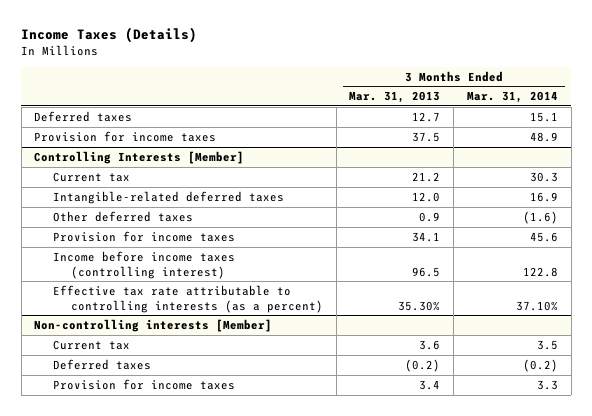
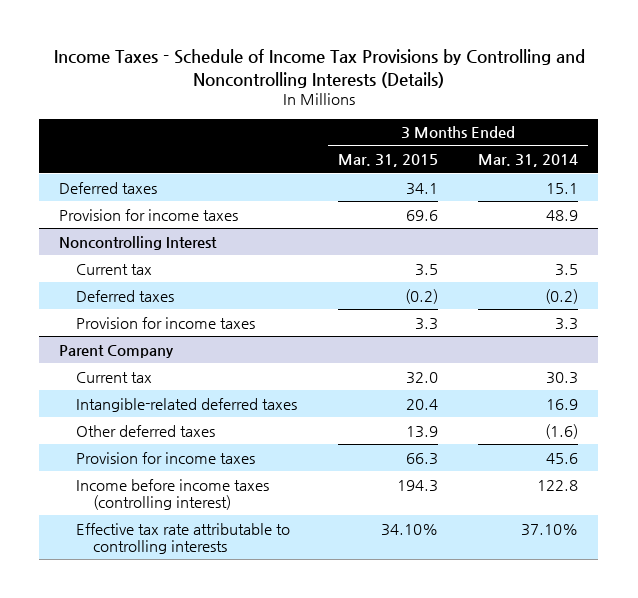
- Income Taxes (Details)
+ Income Taxes - Schedule of Income Tax Provisions by Controlling and Noncontrolling Interests (Details)
- | 3 Months Ended Mar. 31, 2013 | 3 Months Ended Mar. 31, 2014
+ | 3 Months Ended Mar. 31, 2015 | 3 Months Ended Mar. 31, 2014
- Controlling Interests [Member]
+ Noncontrolling Interest
+ Current tax | 3.5 | 3.5
+ Deferred taxes | (0.2) | (0.2)
+ Provision for income taxes | 3.3 | 3.3
+ Parent Company
- Effective tax rate attributable to controlling interests (as a percent) | 35.30% | 37.10%
- Non-controlling interests [Member]
- Current tax | 3.6 | 3.5
- Deferred taxes | (0.2) | (0.2)
- Provision for income taxes | 3.4 | 3.3
+ Effective tax rate attributable to controlling interests | 34.10% | 37.10%

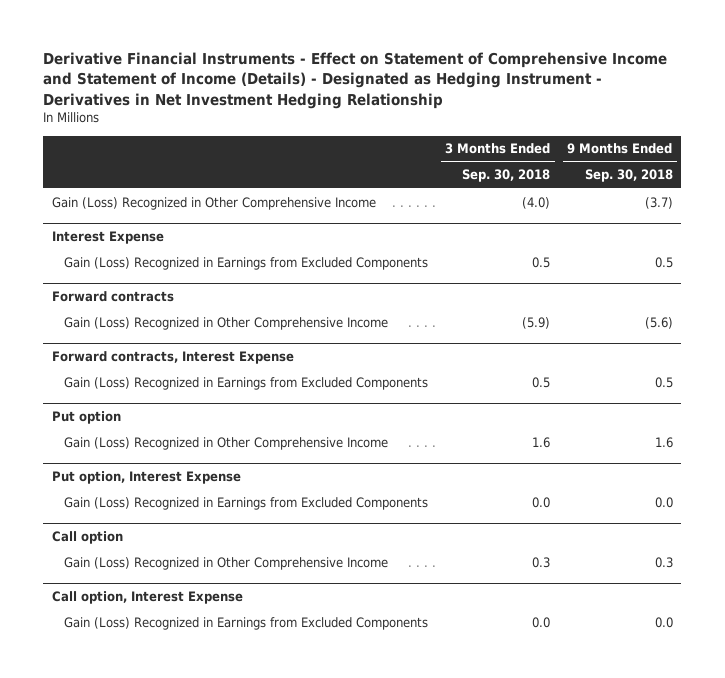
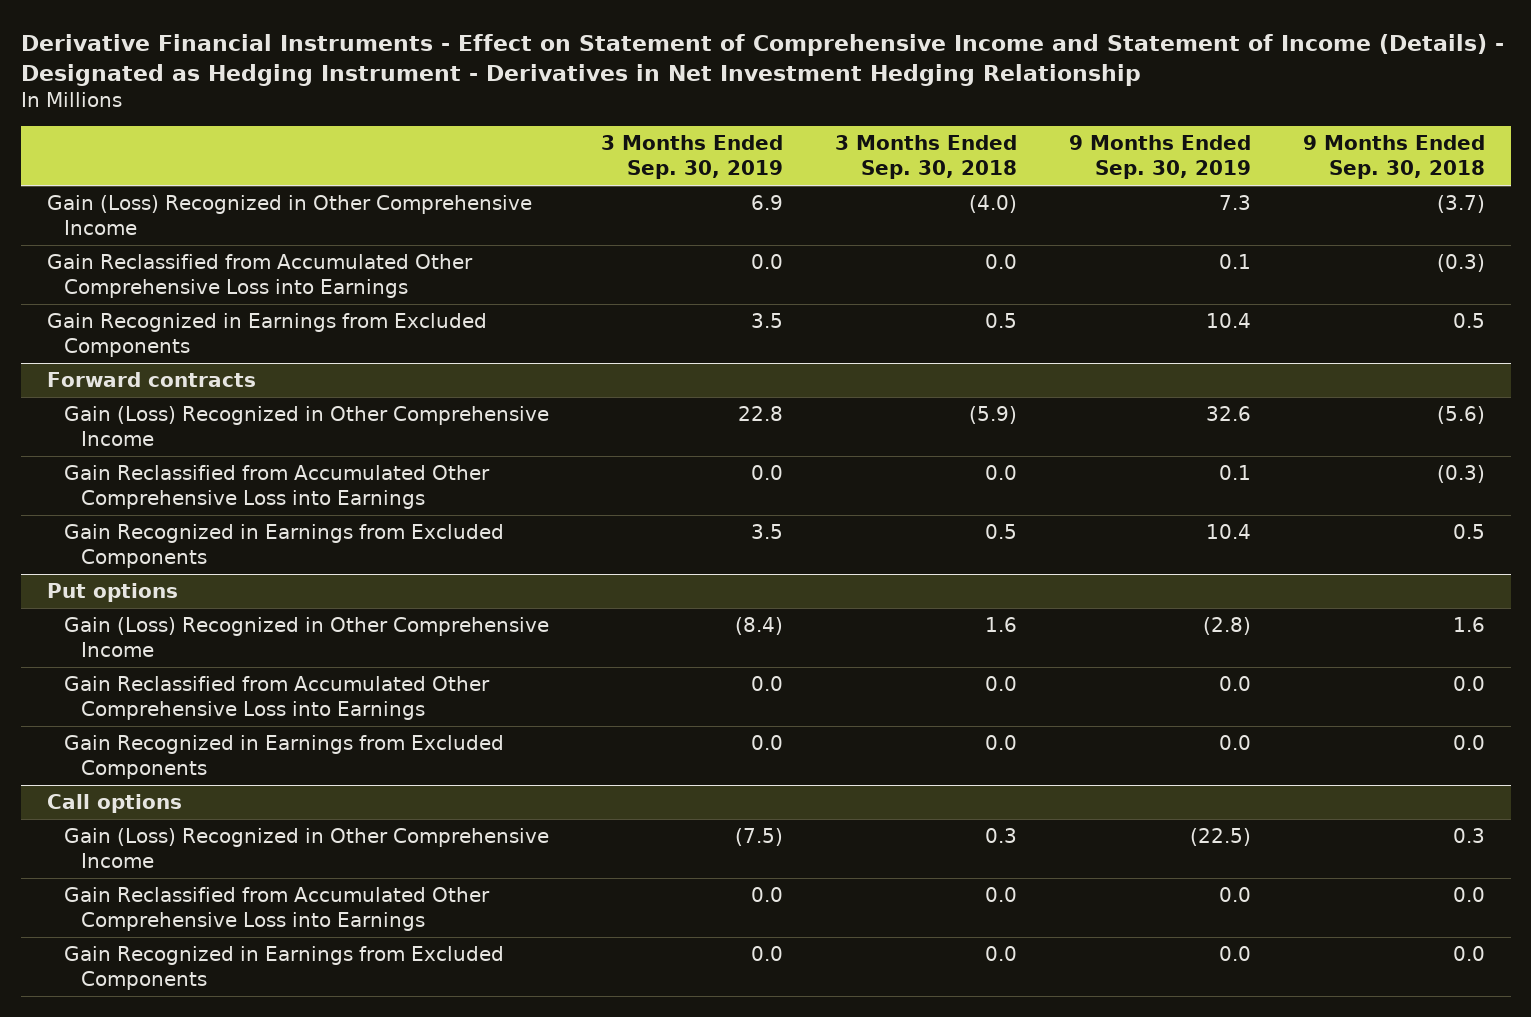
- | 3 Months Ended Sep. 30, 2018 | 9 Months Ended Sep. 30, 2018
+ | 3 Months Ended Sep. 30, 2019 | 3 Months Ended Sep. 30, 2018 | 9 Months Ended Sep. 30, 2019 | 9 Months Ended Sep. 30, 2018
- Interest Expense
- Gain (Loss) Recognized in Earnings from Excluded Components | 0.5 | 0.5
+ Gain Reclassified from Accumulated Other Comprehensive Loss into Earnings | 0.0 | 0.0 | 0.1 | (0.3)
+ Gain Recognized in Earnings from Excluded Components | 3.5 | 0.5 | 10.4 | 0.5
- Forward contracts, Interest Expense
- Gain (Loss) Recognized in Earnings from Excluded Components | 0.5 | 0.5
- Put option
@ Forward contracts
+ Gain Reclassified from Accumulated Other Comprehensive Loss into Earnings | 0.0 | 0.0 | 0.1 | (0.3)
+ Gain Recognized in Earnings from Excluded Components | 3.5 | 0.5 | 10.4 | 0.5
+ Put options
- Put option, Interest Expense
- Gain (Loss) Recognized in Earnings from Excluded Components | 0.0 | 0.0
- Call option
+ Gain Reclassified from Accumulated Other Comprehensive Loss into Earnings | 0.0 | 0.0 | 0.0 | 0.0
+ Gain Recognized in Earnings from Excluded Components | 0.0 | 0.0 | 0.0 | 0.0
+ Call options
- Call option, Interest Expense
- Gain (Loss) Recognized in Earnings from Excluded Components | 0.0 | 0.0
+ Gain Reclassified from Accumulated Other Comprehensive Loss into Earnings | 0.0 | 0.0 | 0.0 | 0.0
+ Gain Recognized in Earnings from Excluded Components | 0.0 | 0.0 | 0.0 | 0.0

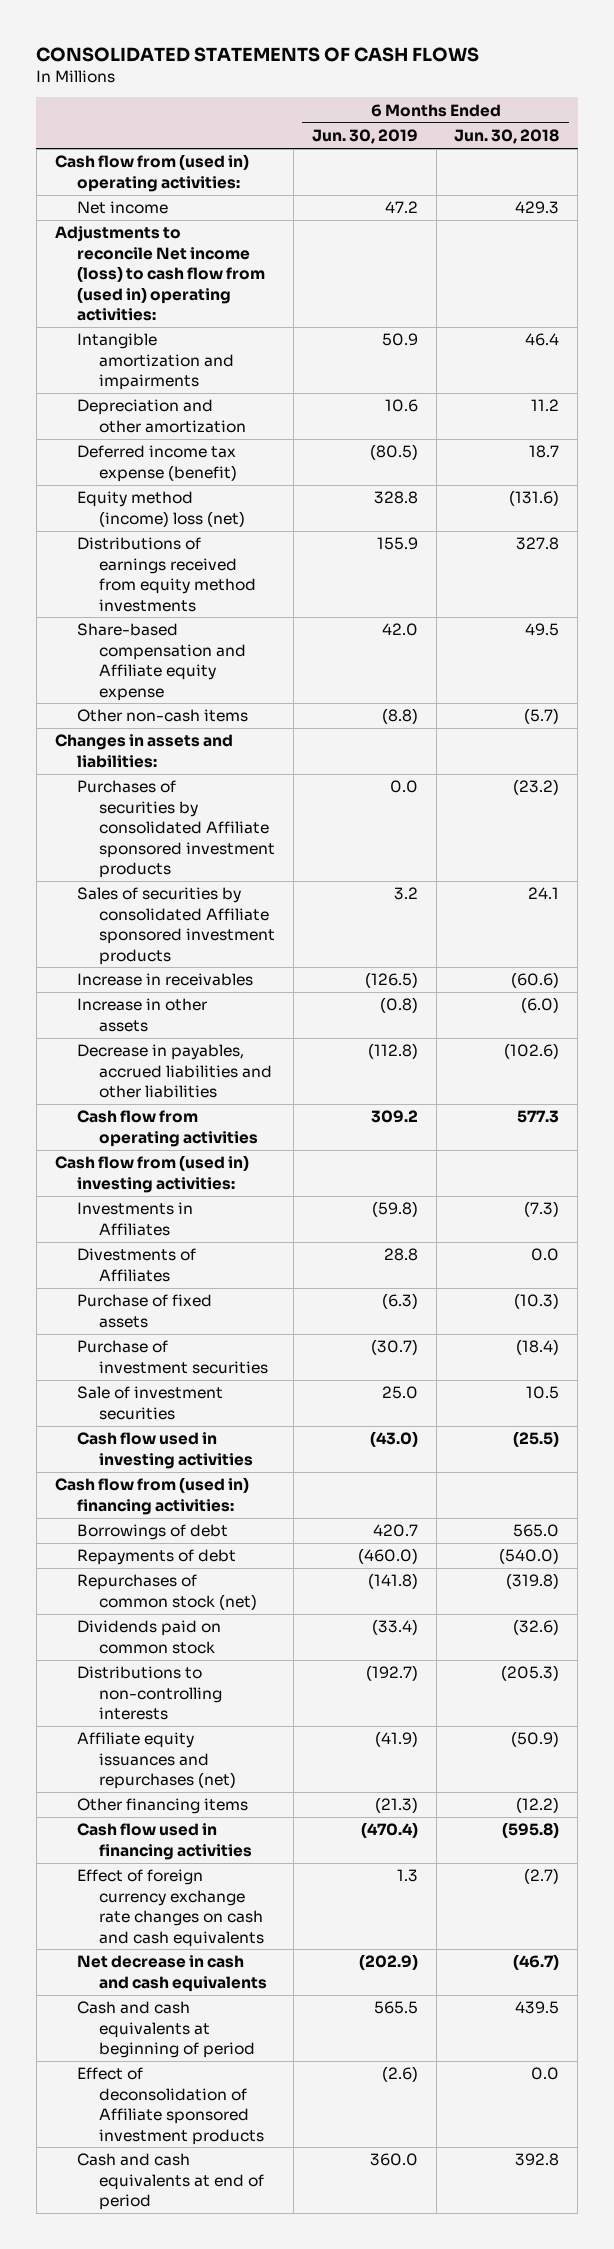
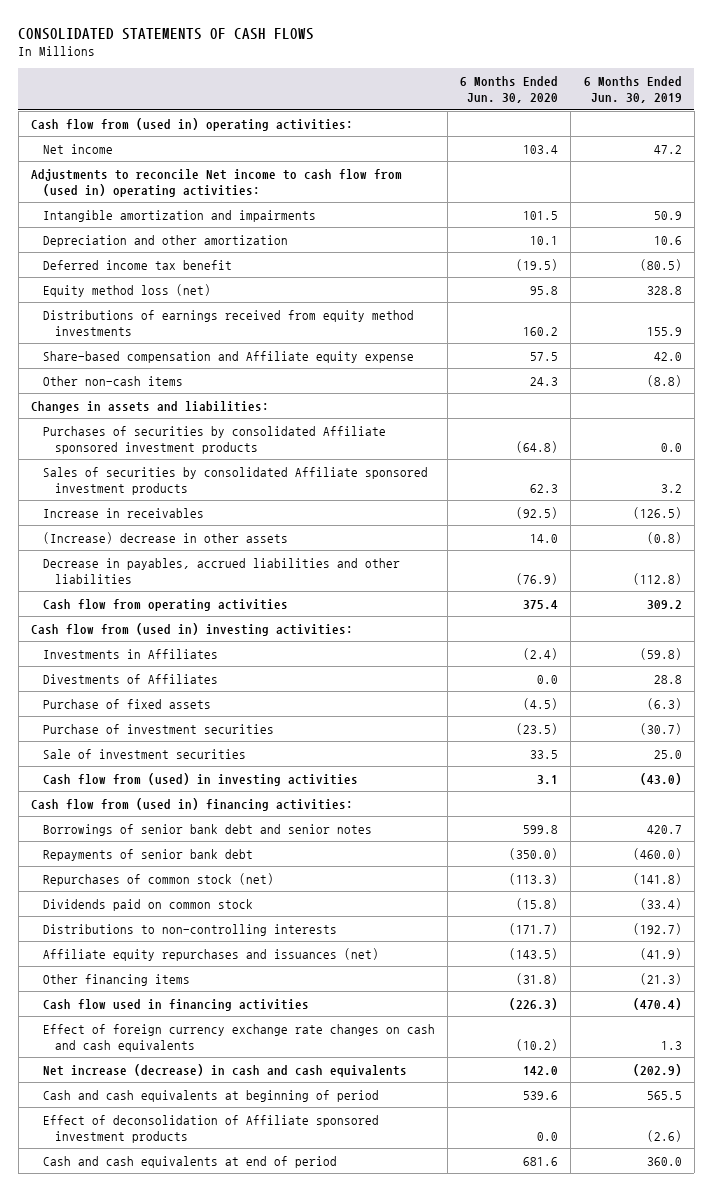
- | 6 Months Ended Jun. 30, 2019 | 6 Months Ended Jun. 30, 2018
+ | 6 Months Ended Jun. 30, 2020 | 6 Months Ended Jun. 30, 2019
- Adjustments to reconcile Net income (loss) to cash flow from (used in) operating activities:
+ Adjustments to reconcile Net income to cash flow from (used in) operating activities:
- Deferred income tax expense (benefit) | (80.5) | 18.7
- Equity method (income) loss (net) | 328.8 | (131.6)
+ Deferred income tax benefit | (19.5) | (80.5)
+ Equity method loss (net) | 95.8 | 328.8
- Increase in other assets | (0.8) | (6.0)
+ (Increase) decrease in other assets | 14.0 | (0.8)
- Cash flow used in investing activities | (43.0) | (25.5)
+ Cash flow from (used) in investing activities | 3.1 | (43.0)
- Borrowings of debt | 420.7 | 565.0
- Repayments of debt | (460.0) | (540.0)
+ Borrowings of senior bank debt and senior notes | 599.8 | 420.7
+ Repayments of senior bank debt | (350.0) | (460.0)
- Affiliate equity issuances and repurchases (net) | (41.9) | (50.9)
+ Affiliate equity repurchases and issuances (net) | (143.5) | (41.9)
- Net decrease in cash and cash equivalents | (202.9) | (46.7)
+ Net increase (decrease) in cash and cash equivalents | 142.0 | (202.9)

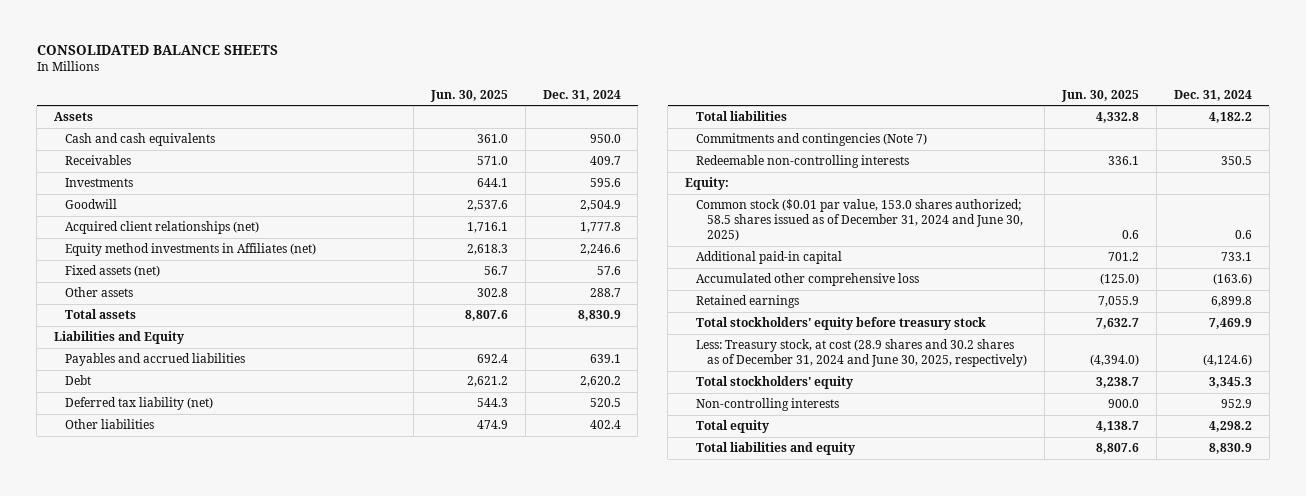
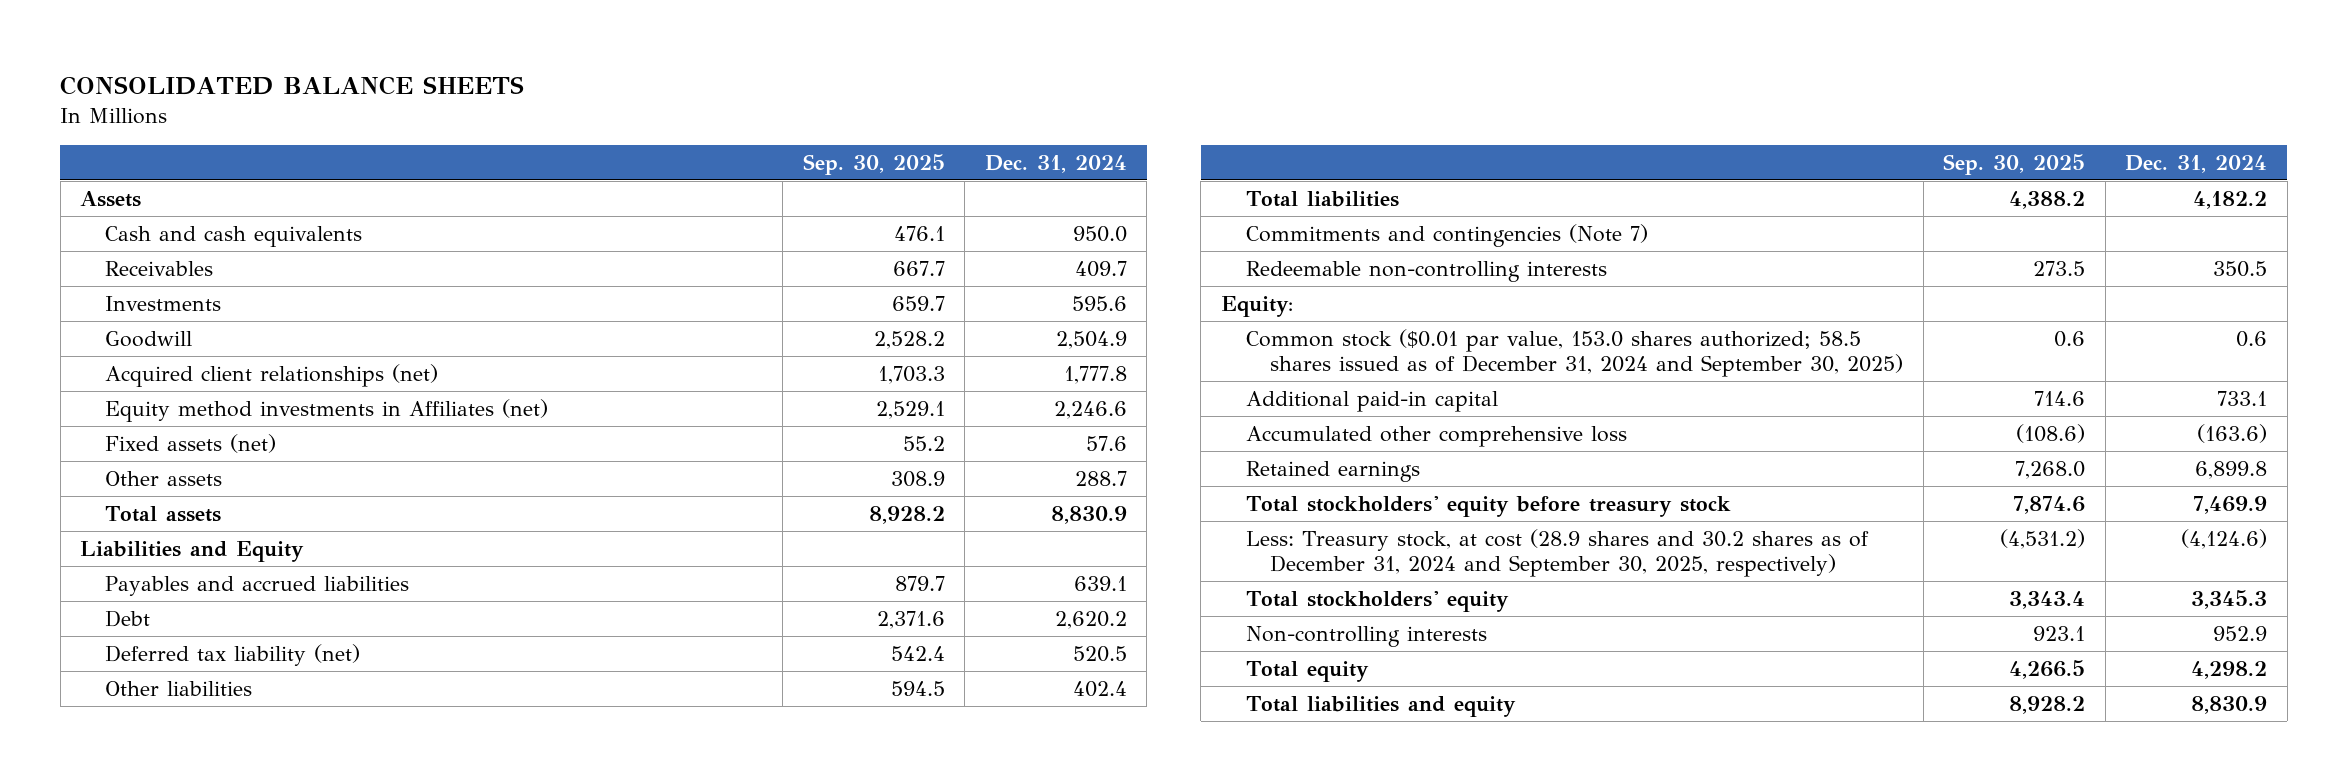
- | Jun. 30, 2025 | Dec. 31, 2024
+ | Sep. 30, 2025 | Dec. 31, 2024
- Common stock ($0.01 par value, 153.0 shares authorized; 58.5 shares issued as of December 31, 2024 and June 30, 2025) | 0.6 | 0.6
+ Common stock ($0.01 par value, 153.0 shares authorized; 58.5 shares issued as of December 31, 2024 and September 30, 2025) | 0.6 | 0.6
- Less: Treasury stock, at cost (28.9 shares and 30.2 shares as of December 31, 2024 and June 30, 2025, respectively) | (4,394.0) | (4,124.6)
+ Less: Treasury stock, at cost (28.9 shares and 30.2 shares as of December 31, 2024 and September 30, 2025, respectively) | (4,531.2) | (4,124.6)

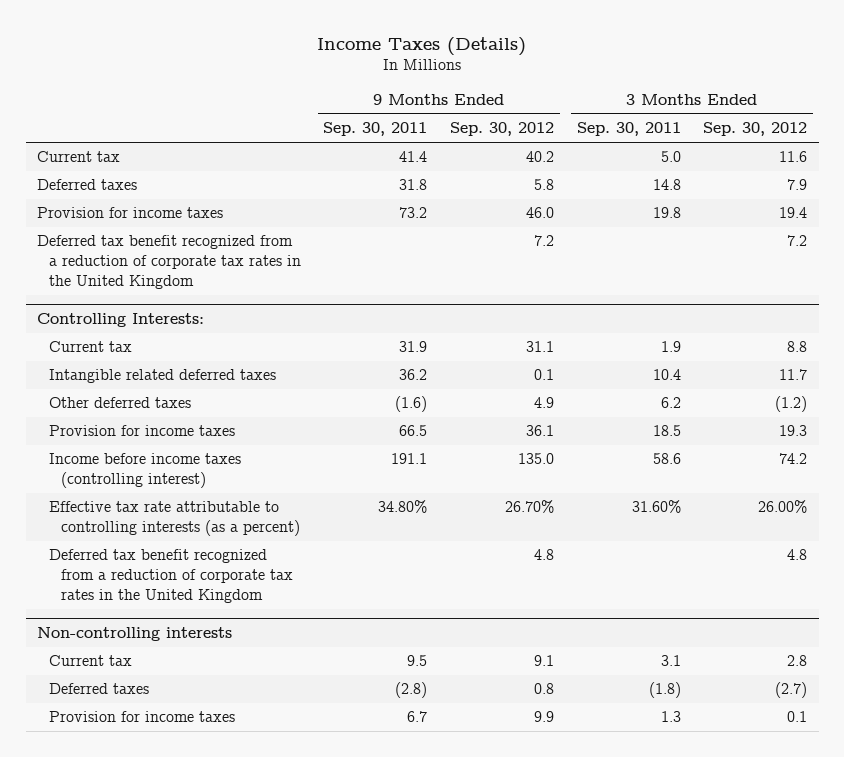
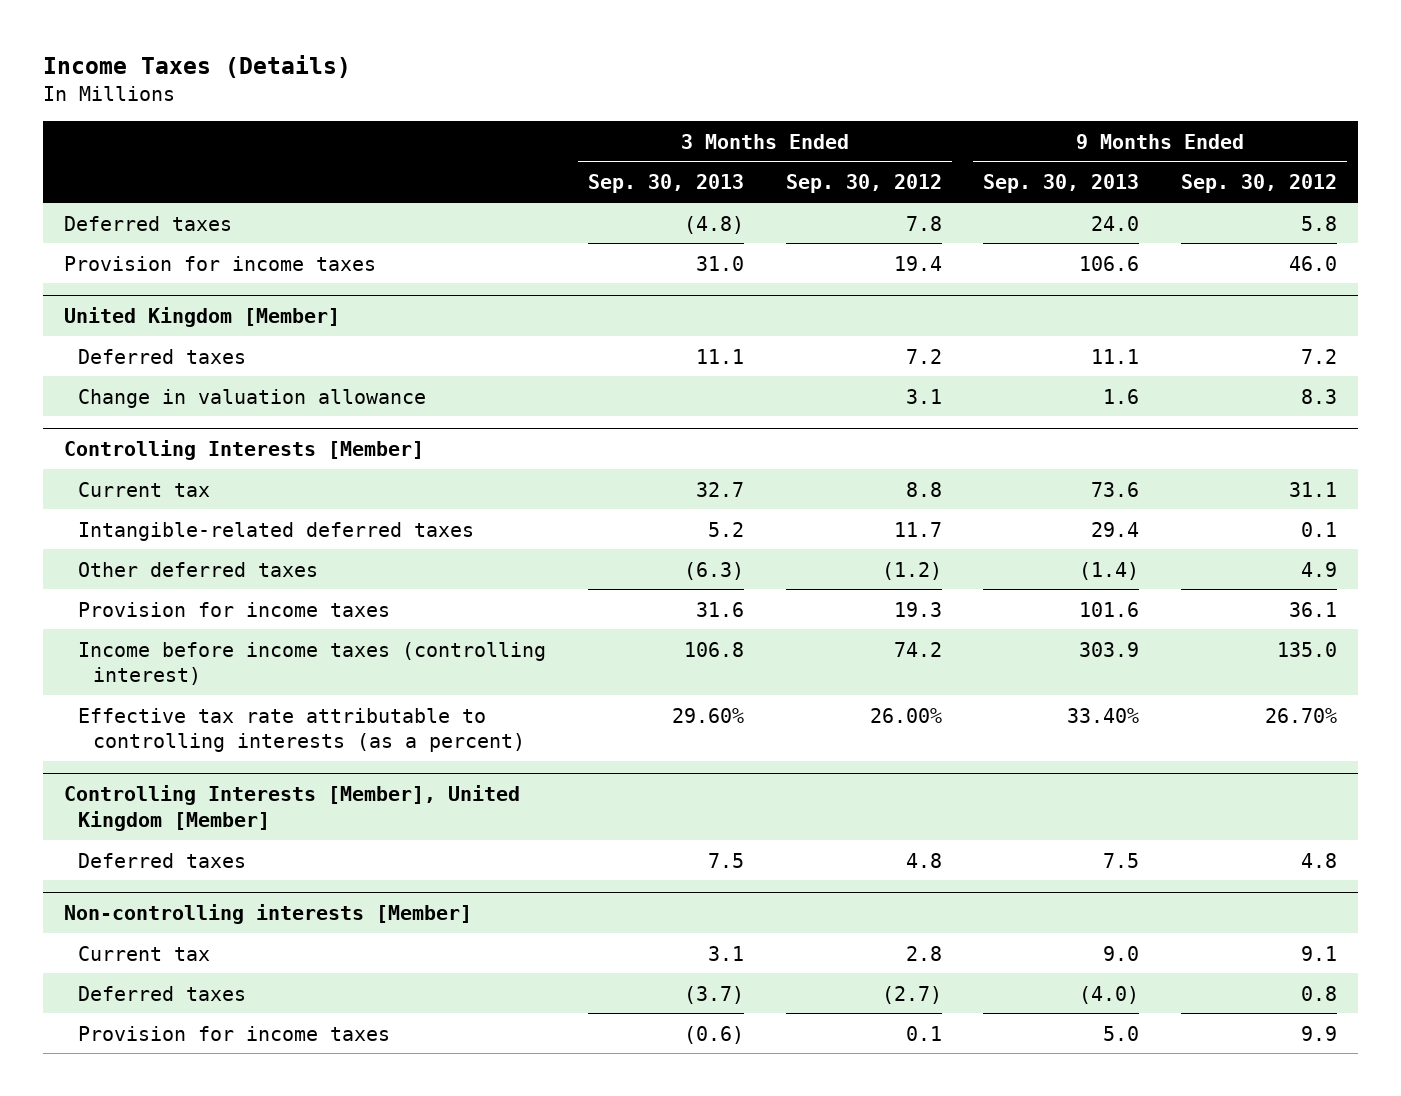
- | 9 Months Ended Sep. 30, 2011 | 9 Months Ended Sep. 30, 2012 | 3 Months Ended Sep. 30, 2011 | 3 Months Ended Sep. 30, 2012
+ | 3 Months Ended Sep. 30, 2013 | 3 Months Ended Sep. 30, 2012 | 9 Months Ended Sep. 30, 2013 | 9 Months Ended Sep. 30, 2012
- Current tax | 41.4 | 40.2 | 5.0 | 11.6
- Deferred taxes | 31.8 | 5.8 | 14.8 | 7.9
+ Deferred taxes | (4.8) | 7.8 | 24.0 | 5.8
- Deferred tax benefit recognized from a reduction of corporate tax rates in the United Kingdom | | 7.2 | | 7.2
- Controlling Interests:
+ United Kingdom [Member]
+ Deferred taxes | 11.1 | 7.2 | 11.1 | 7.2
+ Change in valuation allowance | | 3.1 | 1.6 | 8.3
+ Controlling Interests [Member]
- Intangible related deferred taxes | 36.2 | 0.1 | 10.4 | 11.7
+ Intangible-related deferred taxes | 5.2 | 11.7 | 29.4 | 0.1
- Deferred tax benefit recognized from a reduction of corporate tax rates in the United Kingdom | | 4.8 | | 4.8
- Non-controlling interests
+ Controlling Interests [Member], United Kingdom [Member]
+ Deferred taxes | 7.5 | 4.8 | 7.5 | 4.8
+ Non-controlling interests [Member]

